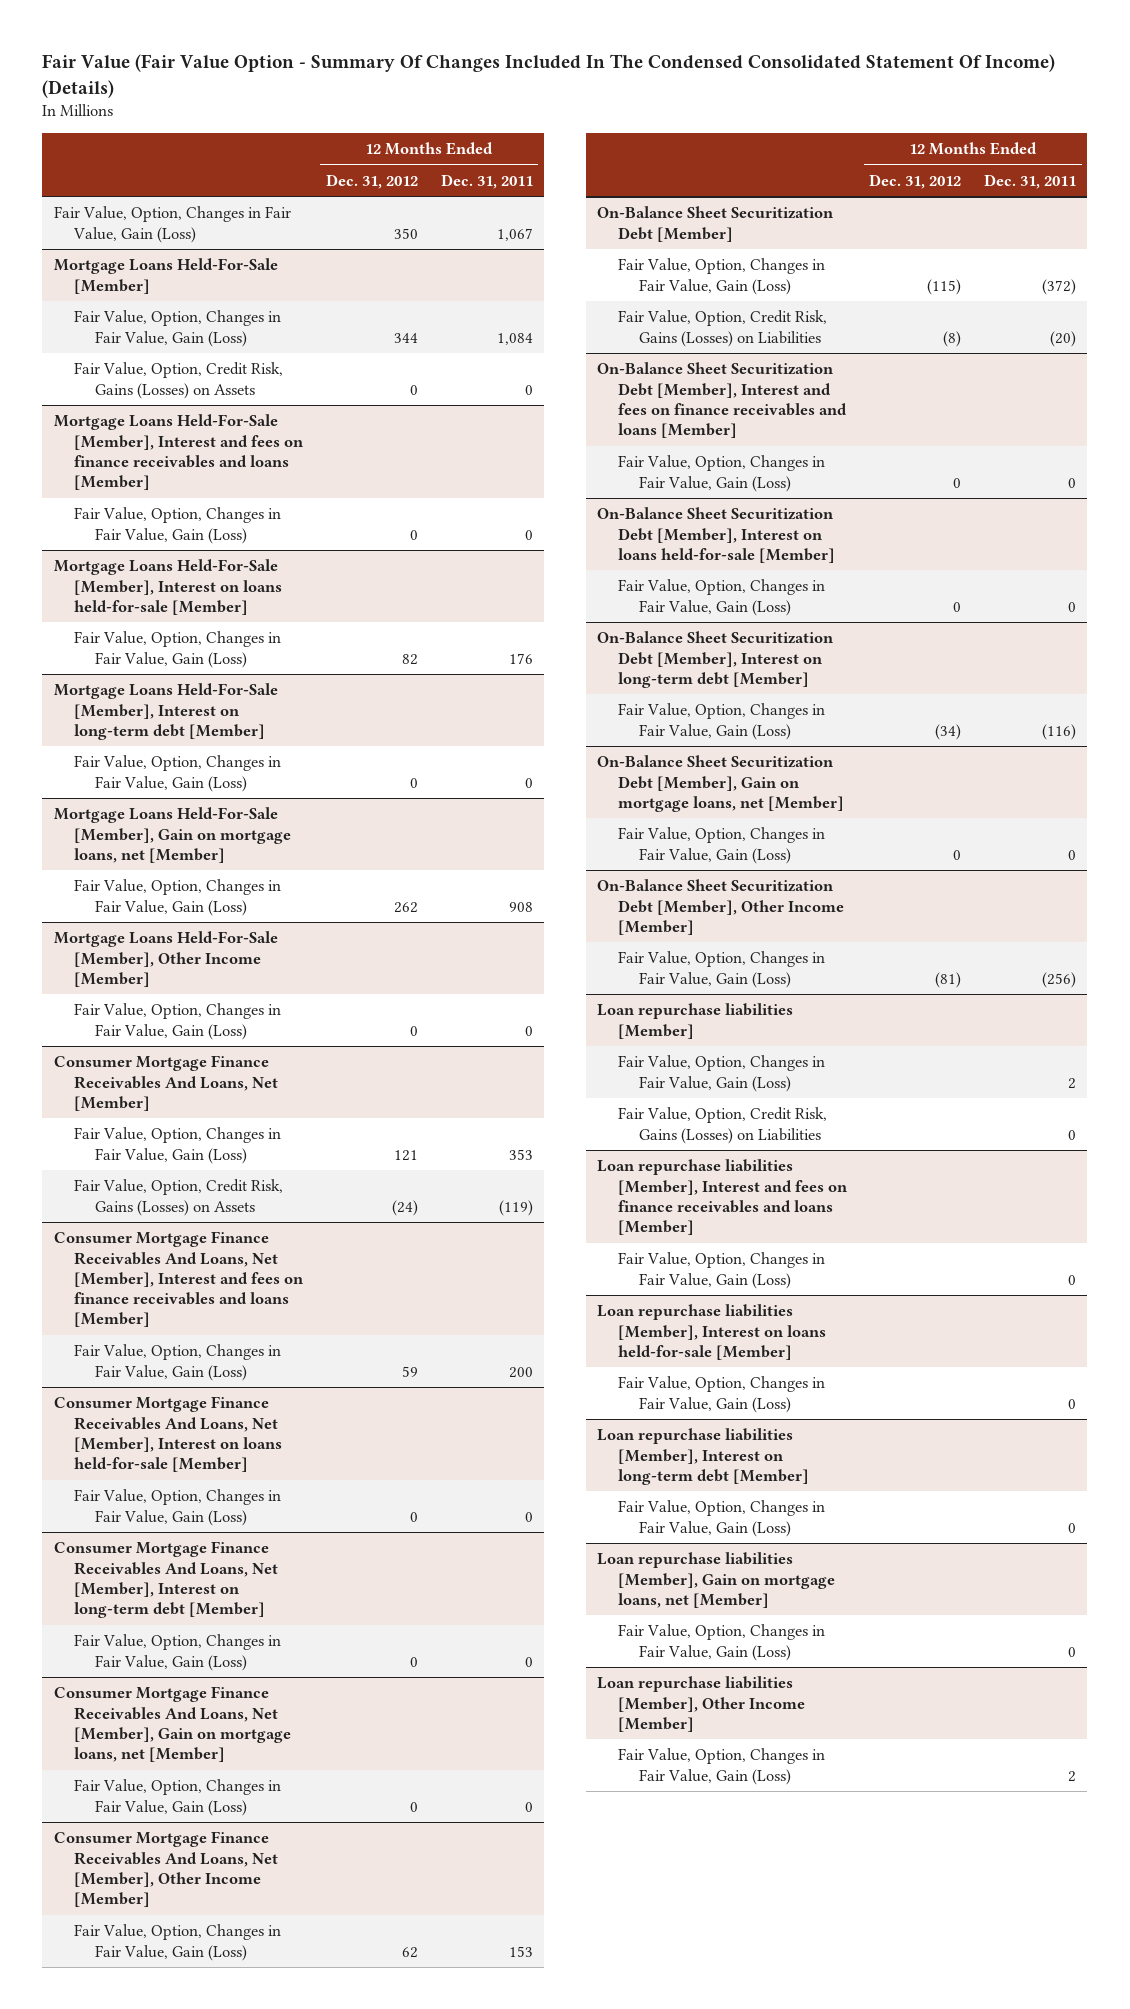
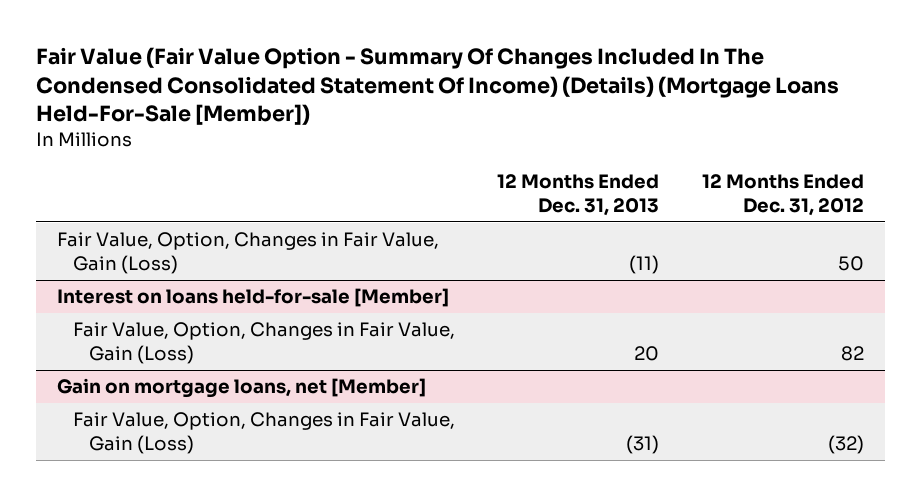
- Fair Value (Fair Value Option - Summary Of Changes Included In The Condensed Consolidated Statement Of Income) (Details)
+ Fair Value (Fair Value Option - Summary Of Changes Included In The Condensed Consolidated Statement Of Income) (Details) (Mortgage Loans Held-For-Sale [Member])
- | 12 Months Ended Dec. 31, 2012 | 12 Months Ended Dec. 31, 2011
+ | 12 Months Ended Dec. 31, 2013 | 12 Months Ended Dec. 31, 2012
- Fair Value, Option, Changes in Fair Value, Gain (Loss) | 350 | 1,067
- Mortgage Loans Held-For-Sale [Member]
- Fair Value, Option, Changes in Fair Value, Gain (Loss) | 344 | 1,084
- Fair Value, Option, Credit Risk, Gains (Losses) on Assets | 0 | 0
- Mortgage Loans Held-For-Sale [Member], Interest and fees on finance receivables and loans [Member]
- Fair Value, Option, Changes in Fair Value, Gain (Loss) | 0 | 0
- Mortgage Loans Held-For-Sale [Member], Interest on loans held-for-sale [Member]
+ Fair Value, Option, Changes in Fair Value, Gain (Loss) | (11) | 50
+ Interest on loans held-for-sale [Member]
- Mortgage Loans Held-For-Sale [Member], Interest on long-term debt [Member]
- Fair Value, Option, Changes in Fair Value, Gain (Loss) | 0 | 0
- Mortgage Loans Held-For-Sale [Member], Gain on mortgage loans, net [Member]
- Fair Value, Option, Changes in Fair Value, Gain (Loss) | 262 | 908
- Mortgage Loans Held-For-Sale [Member], Other Income [Member]
- Fair Value, Option, Changes in Fair Value, Gain (Loss) | 0 | 0
- Consumer Mortgage Finance Receivables And Loans, Net [Member]
- Fair Value, Option, Changes in Fair Value, Gain (Loss) | 121 | 353
- Fair Value, Option, Credit Risk, Gains (Losses) on Assets | (24) | (119)
- Consumer Mortgage Finance Receivables And Loans, Net [Member], Interest and fees on finance receivables and loans [Member]
- Fair Value, Option, Changes in Fair Value, Gain (Loss) | 59 | 200
- Consumer Mortgage Finance Receivables And Loans, Net [Member], Interest on loans held-for-sale [Member]
- Fair Value, Option, Changes in Fair Value, Gain (Loss) | 0 | 0
- Consumer Mortgage Finance Receivables And Loans, Net [Member], Interest on long-term debt [Member]
- Fair Value, Option, Changes in Fair Value, Gain (Loss) | 0 | 0
- Consumer Mortgage Finance Receivables And Loans, Net [Member], Gain on mortgage loans, net [Member]
- Fair Value, Option, Changes in Fair Value, Gain (Loss) | 0 | 0
- Consumer Mortgage Finance Receivables And Loans, Net [Member], Other Income [Member]
- Fair Value, Option, Changes in Fair Value, Gain (Loss) | 62 | 153
- On-Balance Sheet Securitization Debt [Member]
- Fair Value, Option, Changes in Fair Value, Gain (Loss) | (115) | (372)
- Fair Value, Option, Credit Risk, Gains (Losses) on Liabilities | (8) | (20)
- On-Balance Sheet Securitization Debt [Member], Interest and fees on finance receivables and loans [Member]
- Fair Value, Option, Changes in Fair Value, Gain (Loss) | 0 | 0
- On-Balance Sheet Securitization Debt [Member], Interest on loans held-for-sale [Member]
- Fair Value, Option, Changes in Fair Value, Gain (Loss) | 0 | 0
- On-Balance Sheet Securitization Debt [Member], Interest on long-term debt [Member]
- Fair Value, Option, Changes in Fair Value, Gain (Loss) | (34) | (116)
- On-Balance Sheet Securitization Debt [Member], Gain on mortgage loans, net [Member]
- Fair Value, Option, Changes in Fair Value, Gain (Loss) | 0 | 0
- On-Balance Sheet Securitization Debt [Member], Other Income [Member]
- Fair Value, Option, Changes in Fair Value, Gain (Loss) | (81) | (256)
- Loan repurchase liabilities [Member]
- Fair Value, Option, Changes in Fair Value, Gain (Loss) | | 2
- Fair Value, Option, Credit Risk, Gains (Losses) on Liabilities | | 0
- Loan repurchase liabilities [Member], Interest and fees on finance receivables and loans [Member]
- Fair Value, Option, Changes in Fair Value, Gain (Loss) | | 0
- Loan repurchase liabilities [Member], Interest on loans held-for-sale [Member]
- Fair Value, Option, Changes in Fair Value, Gain (Loss) | | 0
- Loan repurchase liabilities [Member], Interest on long-term debt [Member]
- Fair Value, Option, Changes in Fair Value, Gain (Loss) | | 0
- Loan repurchase liabilities [Member], Gain on mortgage loans, net [Member]
- Fair Value, Option, Changes in Fair Value, Gain (Loss) | | 0
- Loan repurchase liabilities [Member], Other Income [Member]
- Fair Value, Option, Changes in Fair Value, Gain (Loss) | | 2
+ Gain on mortgage loans, net [Member]
+ Fair Value, Option, Changes in Fair Value, Gain (Loss) | (31) | (32)

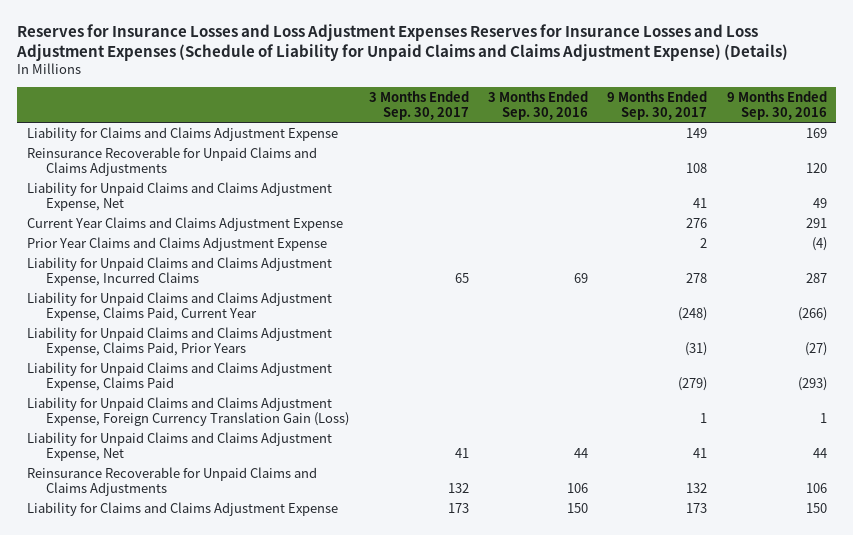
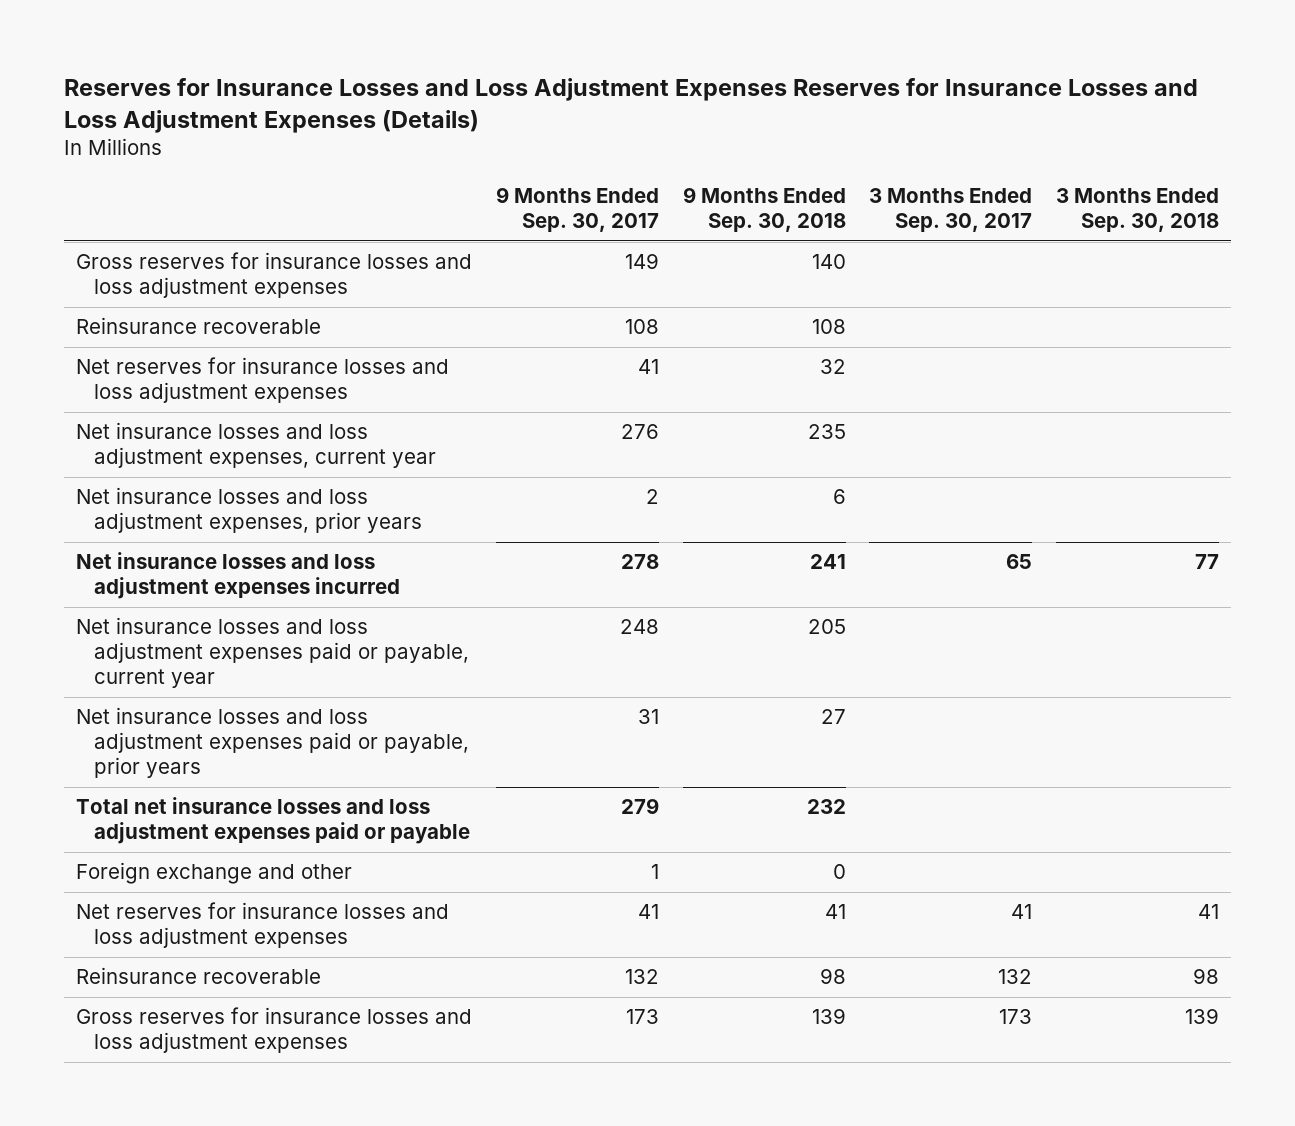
- Reserves for Insurance Losses and Loss Adjustment Expenses Reserves for Insurance Losses and Loss Adjustment Expenses (Schedule of Liability for Unpaid Claims and Claims Adjustment Expense) (Details)
+ Reserves for Insurance Losses and Loss Adjustment Expenses Reserves for Insurance Losses and Loss Adjustment Expenses (Details)
- | 3 Months Ended Sep. 30, 2017 | 3 Months Ended Sep. 30, 2016 | 9 Months Ended Sep. 30, 2017 | 9 Months Ended Sep. 30, 2016
+ | 9 Months Ended Sep. 30, 2017 | 9 Months Ended Sep. 30, 2018 | 3 Months Ended Sep. 30, 2017 | 3 Months Ended Sep. 30, 2018
- Liability for Claims and Claims Adjustment Expense | | | 149 | 169
- Reinsurance Recoverable for Unpaid Claims and Claims Adjustments | | | 108 | 120
- Liability for Unpaid Claims and Claims Adjustment Expense, Net | | | 41 | 49
- Current Year Claims and Claims Adjustment Expense | | | 276 | 291
- Prior Year Claims and Claims Adjustment Expense | | | 2 | (4)
- Liability for Unpaid Claims and Claims Adjustment Expense, Incurred Claims | 65 | 69 | 278 | 287
- Liability for Unpaid Claims and Claims Adjustment Expense, Claims Paid, Current Year | | | (248) | (266)
- Liability for Unpaid Claims and Claims Adjustment Expense, Claims Paid, Prior Years | | | (31) | (27)
- Liability for Unpaid Claims and Claims Adjustment Expense, Claims Paid | | | (279) | (293)
- Liability for Unpaid Claims and Claims Adjustment Expense, Foreign Currency Translation Gain (Loss) | | | 1 | 1
- Liability for Unpaid Claims and Claims Adjustment Expense, Net | 41 | 44 | 41 | 44
- Reinsurance Recoverable for Unpaid Claims and Claims Adjustments | 132 | 106 | 132 | 106
- Liability for Claims and Claims Adjustment Expense | 173 | 150 | 173 | 150
+ Gross reserves for insurance losses and loss adjustment expenses | 149 | 140 | |
+ Reinsurance recoverable | 108 | 108 | |
+ Net reserves for insurance losses and loss adjustment expenses | 41 | 32 | |
+ Net insurance losses and loss adjustment expenses, current year | 276 | 235 | |
+ Net insurance losses and loss adjustment expenses, prior years | 2 | 6 | |
+ Net insurance losses and loss adjustment expenses incurred | 278 | 241 | 65 | 77
+ Net insurance losses and loss adjustment expenses paid or payable, current year | 248 | 205 | |
+ Net insurance losses and loss adjustment expenses paid or payable, prior years | 31 | 27 | |
+ Total net insurance losses and loss adjustment expenses paid or payable | 279 | 232 | |
+ Foreign exchange and other | 1 | 0 | |
+ Net reserves for insurance losses and loss adjustment expenses | 41 | 41 | 41 | 41
+ Reinsurance recoverable | 132 | 98 | 132 | 98
+ Gross reserves for insurance losses and loss adjustment expenses | 173 | 139 | 173 | 139

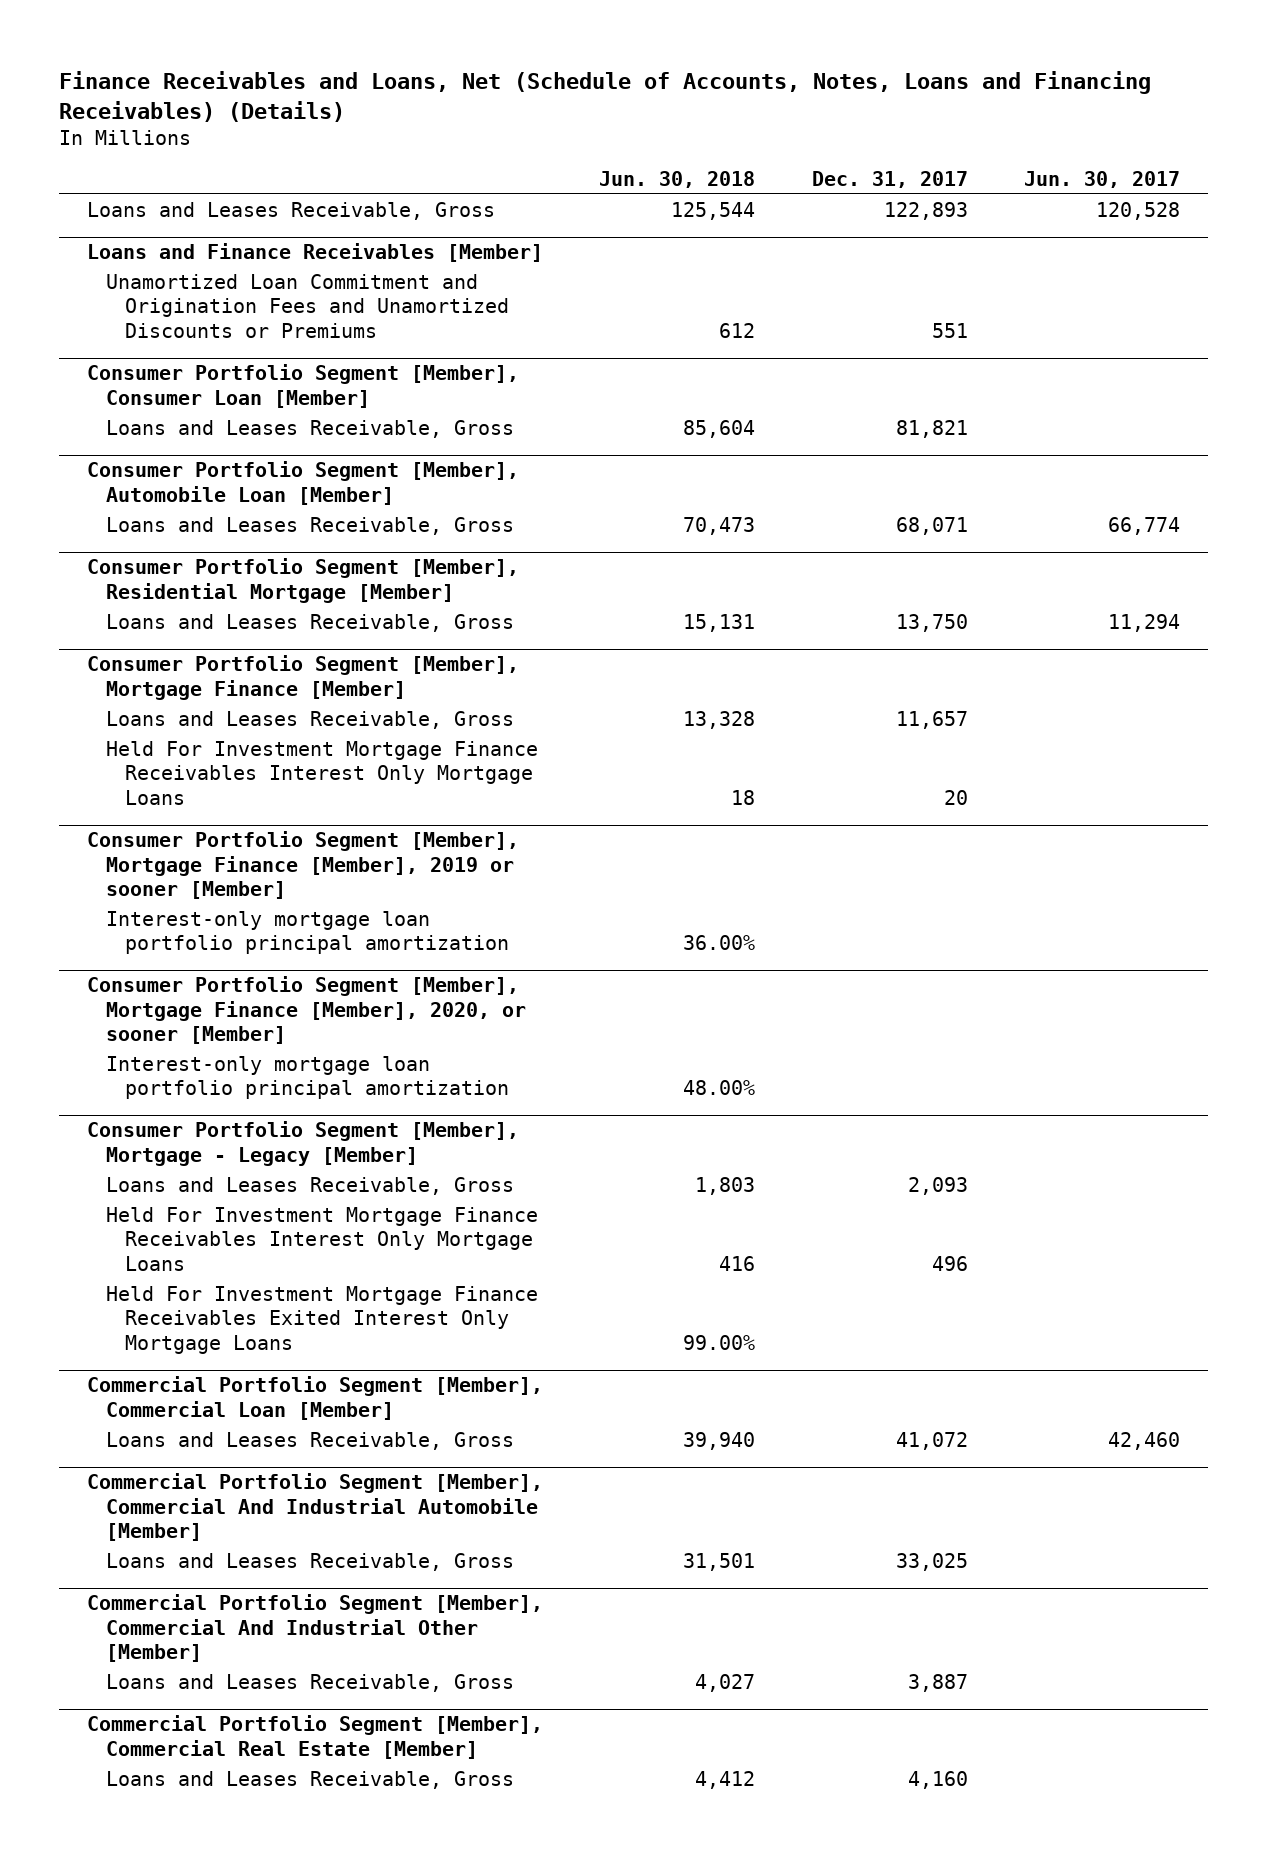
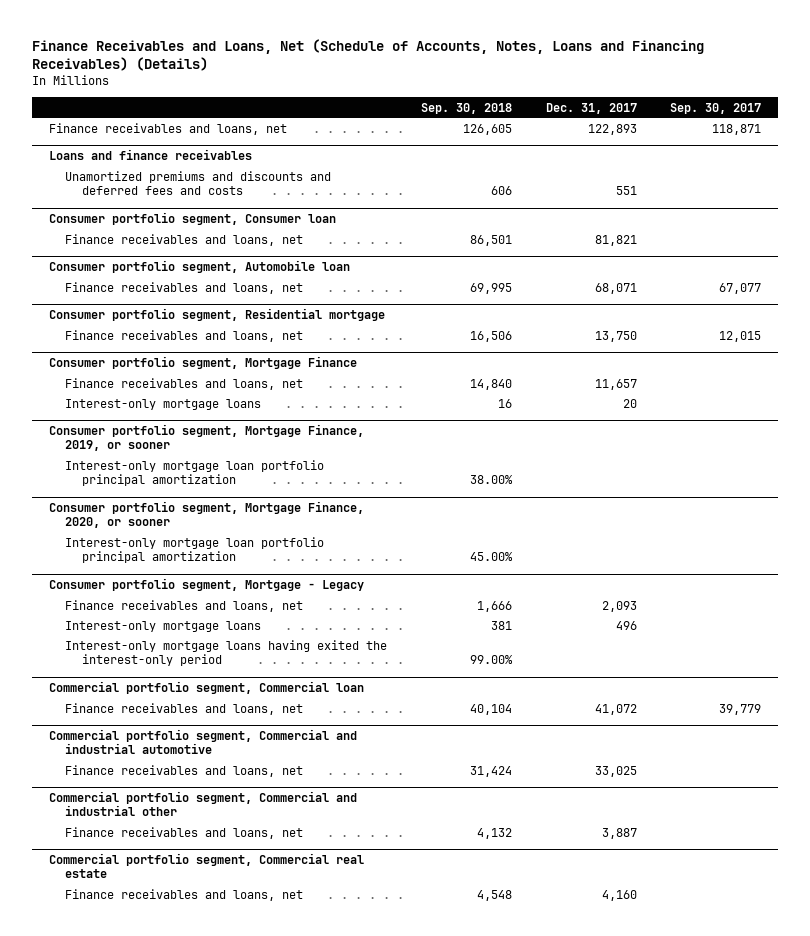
- | Jun. 30, 2018 | Dec. 31, 2017 | Jun. 30, 2017
+ | Sep. 30, 2018 | Dec. 31, 2017 | Sep. 30, 2017
- Loans and Leases Receivable, Gross | 125,544 | 122,893 | 120,528
- Loans and Finance Receivables [Member]
- Unamortized Loan Commitment and Origination Fees and Unamortized Discounts or Premiums | 612 | 551 |
- Consumer Portfolio Segment [Member], Consumer Loan [Member]
- Loans and Leases Receivable, Gross | 85,604 | 81,821 |
- Consumer Portfolio Segment [Member], Automobile Loan [Member]
- Loans and Leases Receivable, Gross | 70,473 | 68,071 | 66,774
- Consumer Portfolio Segment [Member], Residential Mortgage [Member]
- Loans and Leases Receivable, Gross | 15,131 | 13,750 | 11,294
- Consumer Portfolio Segment [Member], Mortgage Finance [Member]
- Loans and Leases Receivable, Gross | 13,328 | 11,657 |
- Held For Investment Mortgage Finance Receivables Interest Only Mortgage Loans | 18 | 20 |
- Consumer Portfolio Segment [Member], Mortgage Finance [Member], 2019 or sooner [Member]
+ Finance receivables and loans, net | 126,605 | 122,893 | 118,871
+ Loans and finance receivables
+ Unamortized premiums and discounts and deferred fees and costs | 606 | 551 |
+ Consumer portfolio segment, Consumer loan
+ Finance receivables and loans, net | 86,501 | 81,821 |
+ Consumer portfolio segment, Automobile loan
+ Finance receivables and loans, net | 69,995 | 68,071 | 67,077
+ Consumer portfolio segment, Residential mortgage
+ Finance receivables and loans, net | 16,506 | 13,750 | 12,015
+ Consumer portfolio segment, Mortgage Finance
+ Finance receivables and loans, net | 14,840 | 11,657 |
+ Interest-only mortgage loans | 16 | 20 |
+ Consumer portfolio segment, Mortgage Finance, 2019, or sooner
- Consumer Portfolio Segment [Member], Mortgage Finance [Member], 2020, or sooner [Member]
+ Consumer portfolio segment, Mortgage Finance, 2020, or sooner
- Consumer Portfolio Segment [Member], Mortgage - Legacy [Member]
- Loans and Leases Receivable, Gross | 1,803 | 2,093 |
- Held For Investment Mortgage Finance Receivables Interest Only Mortgage Loans | 416 | 496 |
- Held For Investment Mortgage Finance Receivables Exited Interest Only Mortgage Loans | 99.00% | |
- Commercial Portfolio Segment [Member], Commercial Loan [Member]
- Loans and Leases Receivable, Gross | 39,940 | 41,072 | 42,460
- Commercial Portfolio Segment [Member], Commercial And Industrial Automobile [Member]
- Loans and Leases Receivable, Gross | 31,501 | 33,025 |
- Commercial Portfolio Segment [Member], Commercial And Industrial Other [Member]
- Loans and Leases Receivable, Gross | 4,027 | 3,887 |
- Commercial Portfolio Segment [Member], Commercial Real Estate [Member]
- Loans and Leases Receivable, Gross | 4,412 | 4,160 |
+ Consumer portfolio segment, Mortgage - Legacy
+ Finance receivables and loans, net | 1,666 | 2,093 |
+ Interest-only mortgage loans | 381 | 496 |
+ Interest-only mortgage loans having exited the interest-only period | 99.00% | |
+ Commercial portfolio segment, Commercial loan
+ Finance receivables and loans, net | 40,104 | 41,072 | 39,779
+ Commercial portfolio segment, Commercial and industrial automotive
+ Finance receivables and loans, net | 31,424 | 33,025 |
+ Commercial portfolio segment, Commercial and industrial other
+ Finance receivables and loans, net | 4,132 | 3,887 |
+ Commercial portfolio segment, Commercial real estate
+ Finance receivables and loans, net | 4,548 | 4,160 |

